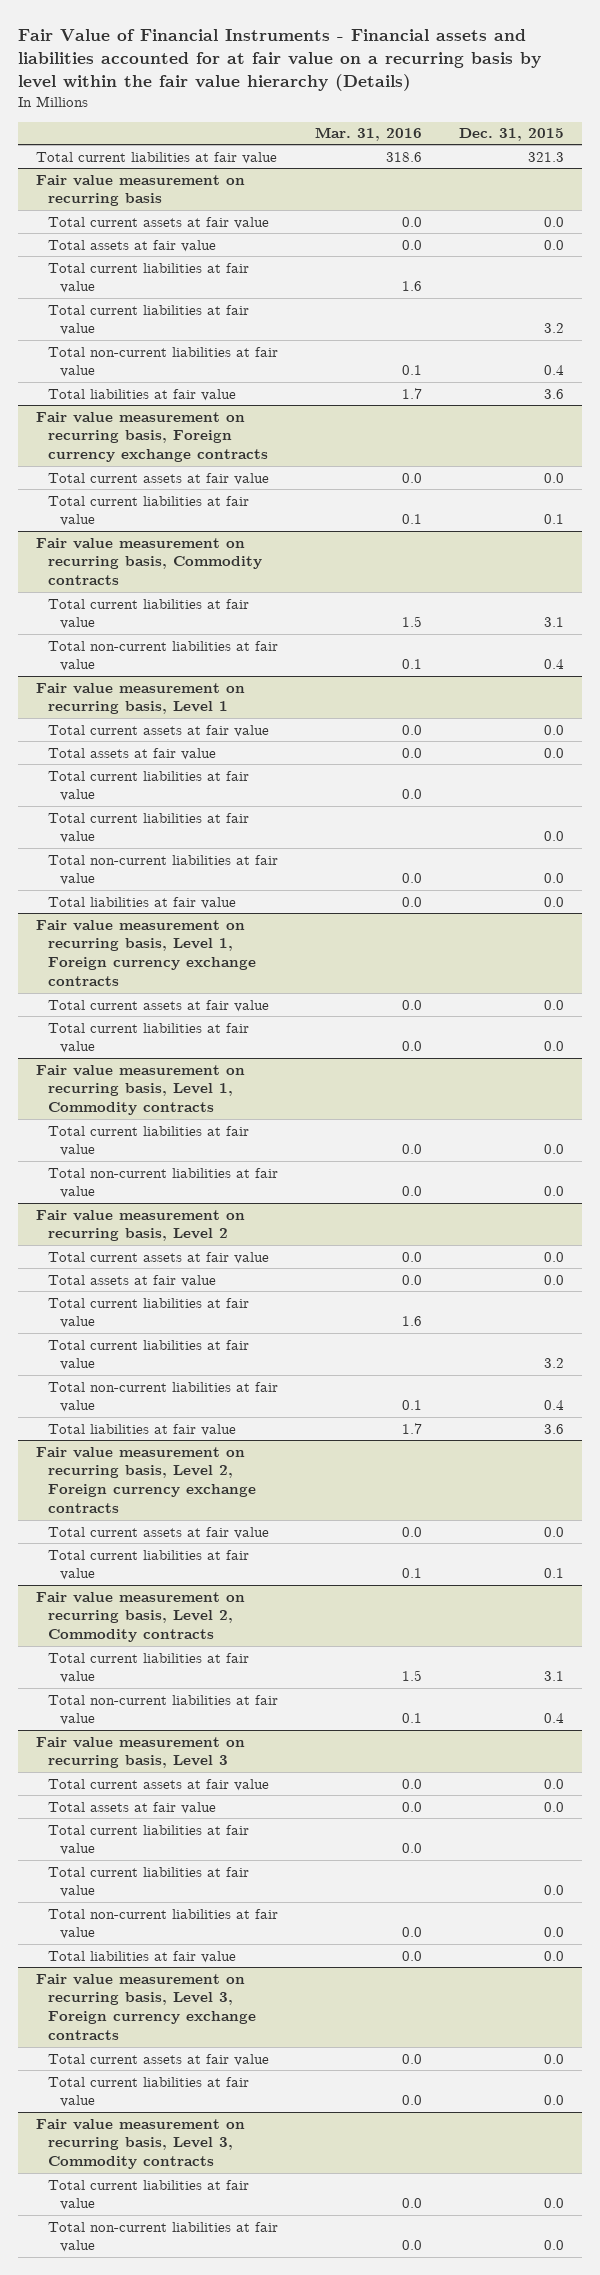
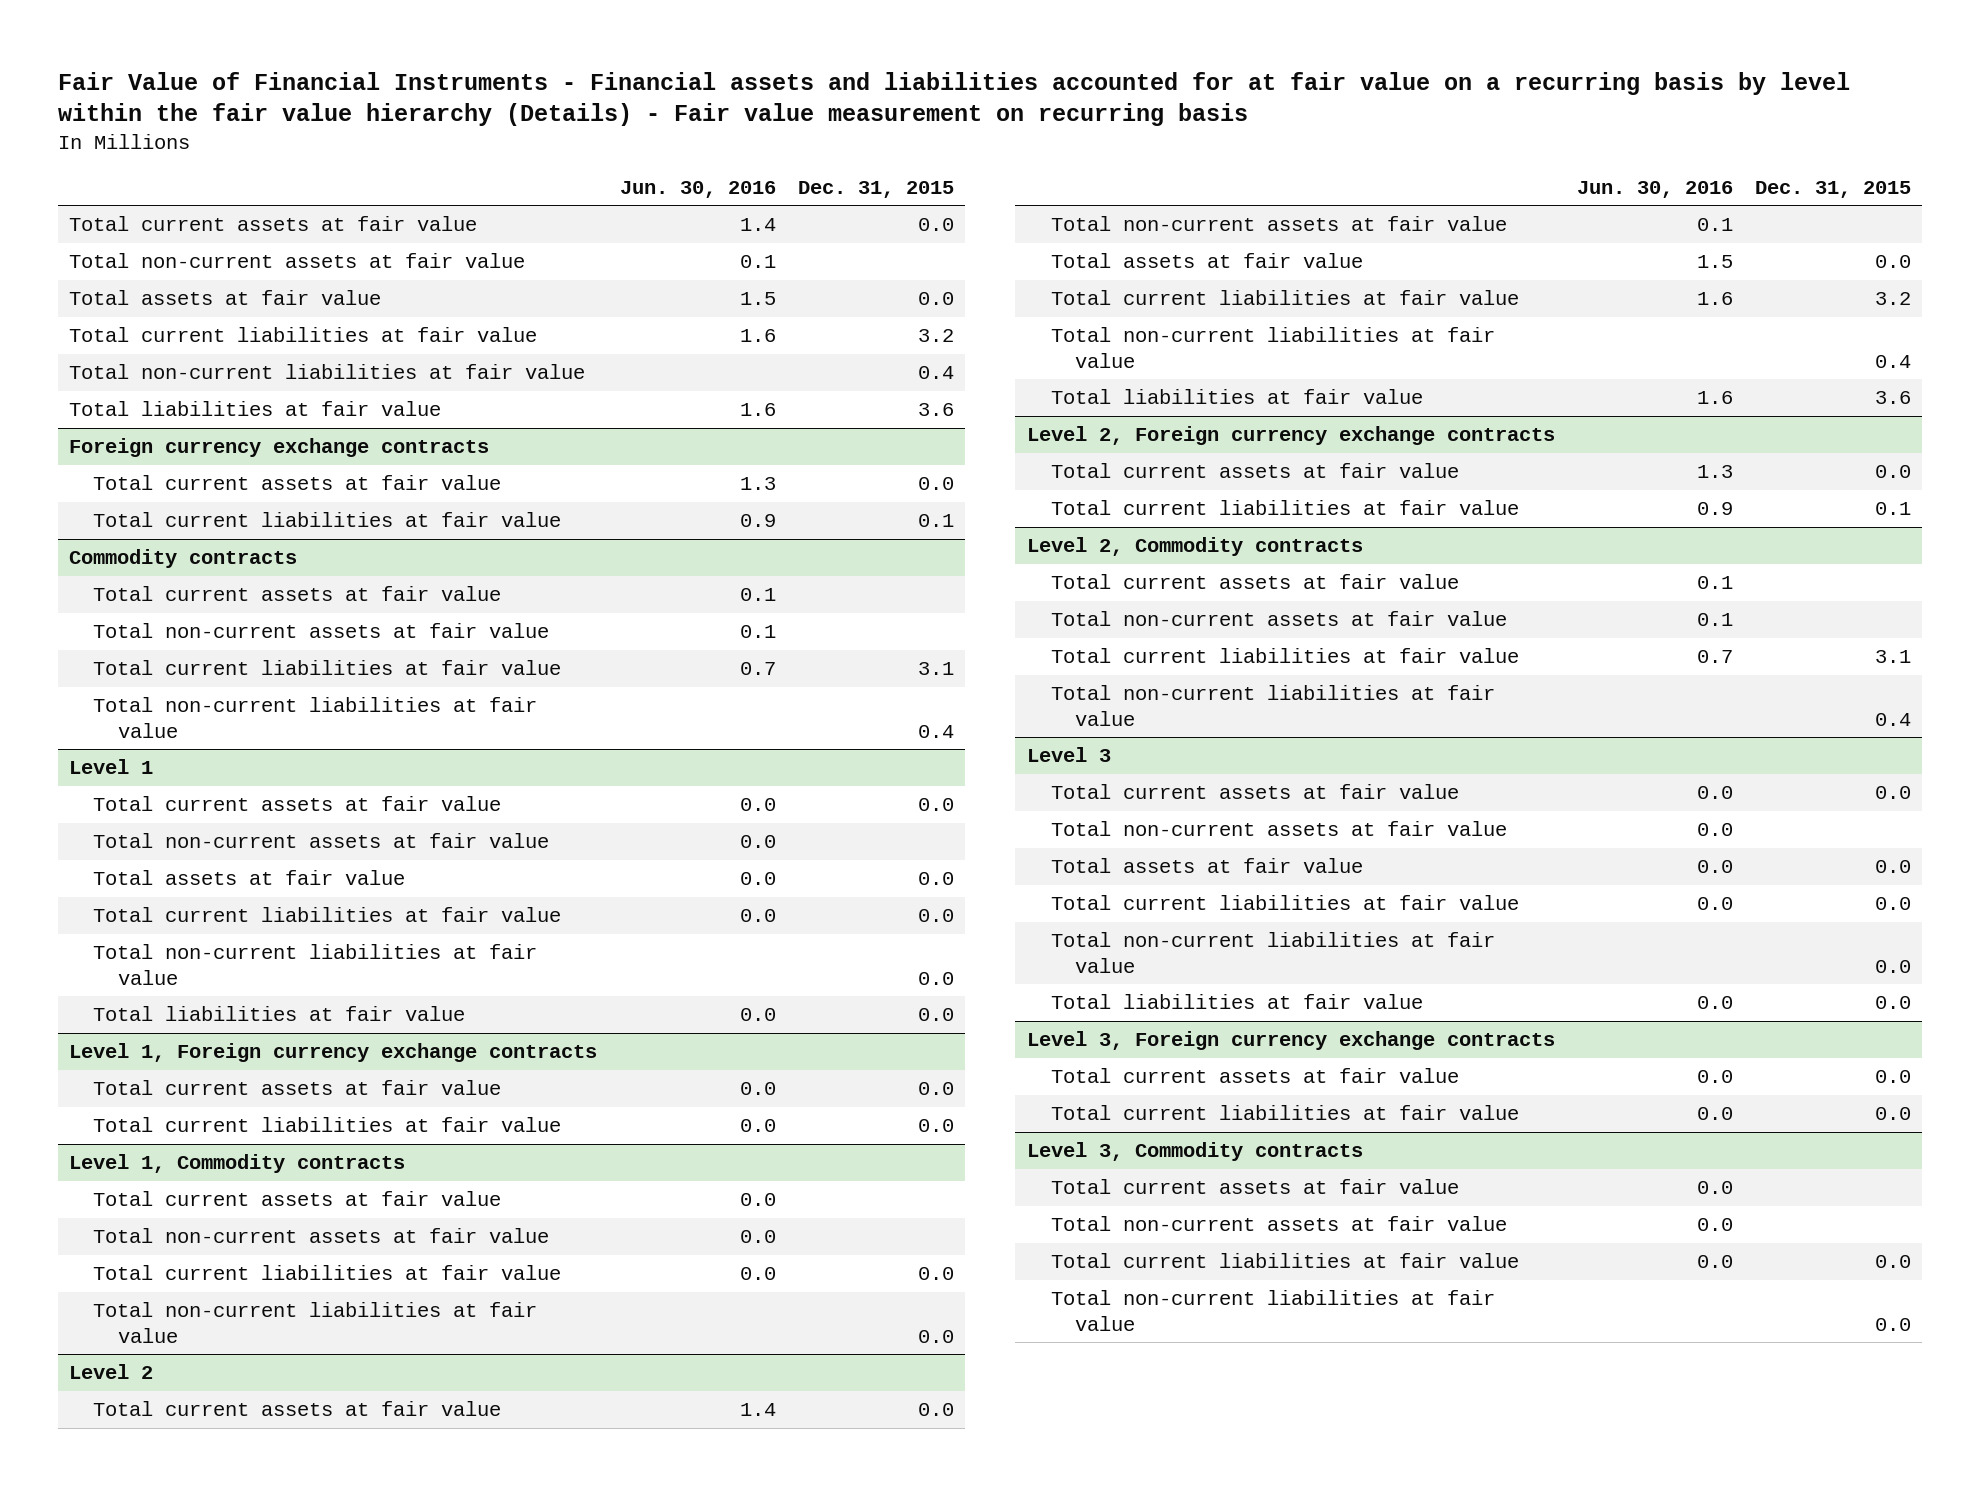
- Fair Value of Financial Instruments - Financial assets and liabilities accounted for at fair value on a recurring basis by level within the fair value hierarchy (Details)
+ Fair Value of Financial Instruments - Financial assets and liabilities accounted for at fair value on a recurring basis by level within the fair value hierarchy (Details) - Fair value measurement on recurring basis
- | Mar. 31, 2016 | Dec. 31, 2015
+ | Jun. 30, 2016 | Dec. 31, 2015
- Total current liabilities at fair value | 318.6 | 321.3
- Fair value measurement on recurring basis
+ Total non-current assets at fair value | 0.1 |
- Total current liabilities at fair value | 1.6 |
- Fair value measurement on recurring basis, Foreign currency exchange contracts
+ Foreign currency exchange contracts
- Fair value measurement on recurring basis, Commodity contracts
+ Commodity contracts
+ Total current assets at fair value | 0.1 |
+ Total non-current assets at fair value | 0.1 |
- Fair value measurement on recurring basis, Level 1
+ Level 1
+ Total non-current assets at fair value | 0.0 |
- Total current liabilities at fair value | 0.0 |
- Fair value measurement on recurring basis, Level 1, Foreign currency exchange contracts
+ Level 1, Foreign currency exchange contracts
- Fair value measurement on recurring basis, Level 1, Commodity contracts
+ Level 1, Commodity contracts
+ Total current assets at fair value | 0.0 |
+ Total non-current assets at fair value | 0.0 |
- Fair value measurement on recurring basis, Level 2
+ Level 2
+ Total non-current assets at fair value | 0.1 |
- Total current liabilities at fair value | 1.6 |
- Fair value measurement on recurring basis, Level 2, Foreign currency exchange contracts
+ Level 2, Foreign currency exchange contracts
- Fair value measurement on recurring basis, Level 2, Commodity contracts
+ Level 2, Commodity contracts
+ Total current assets at fair value | 0.1 |
+ Total non-current assets at fair value | 0.1 |
- Fair value measurement on recurring basis, Level 3
+ Level 3
+ Total non-current assets at fair value | 0.0 |
- Total current liabilities at fair value | 0.0 |
- Fair value measurement on recurring basis, Level 3, Foreign currency exchange contracts
+ Level 3, Foreign currency exchange contracts
- Fair value measurement on recurring basis, Level 3, Commodity contracts
+ Level 3, Commodity contracts
+ Total current assets at fair value | 0.0 |
+ Total non-current assets at fair value | 0.0 |

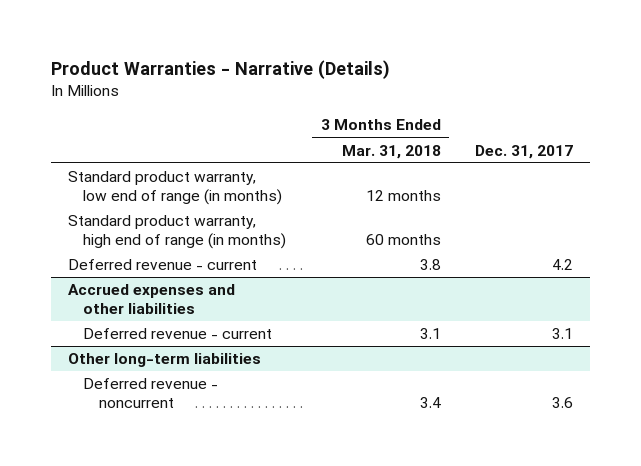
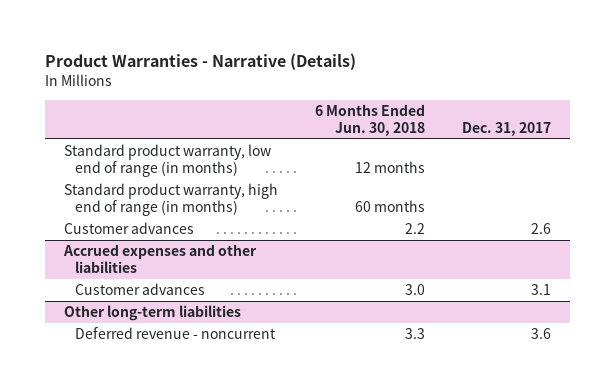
- | 3 Months Ended Mar. 31, 2018 | Dec. 31, 2017
+ | 6 Months Ended Jun. 30, 2018 | Dec. 31, 2017
- Deferred revenue - current | 3.8 | 4.2
+ Customer advances | 2.2 | 2.6
@ Accrued expenses and other liabilities
- Deferred revenue - current | 3.1 | 3.1
+ Customer advances | 3.0 | 3.1

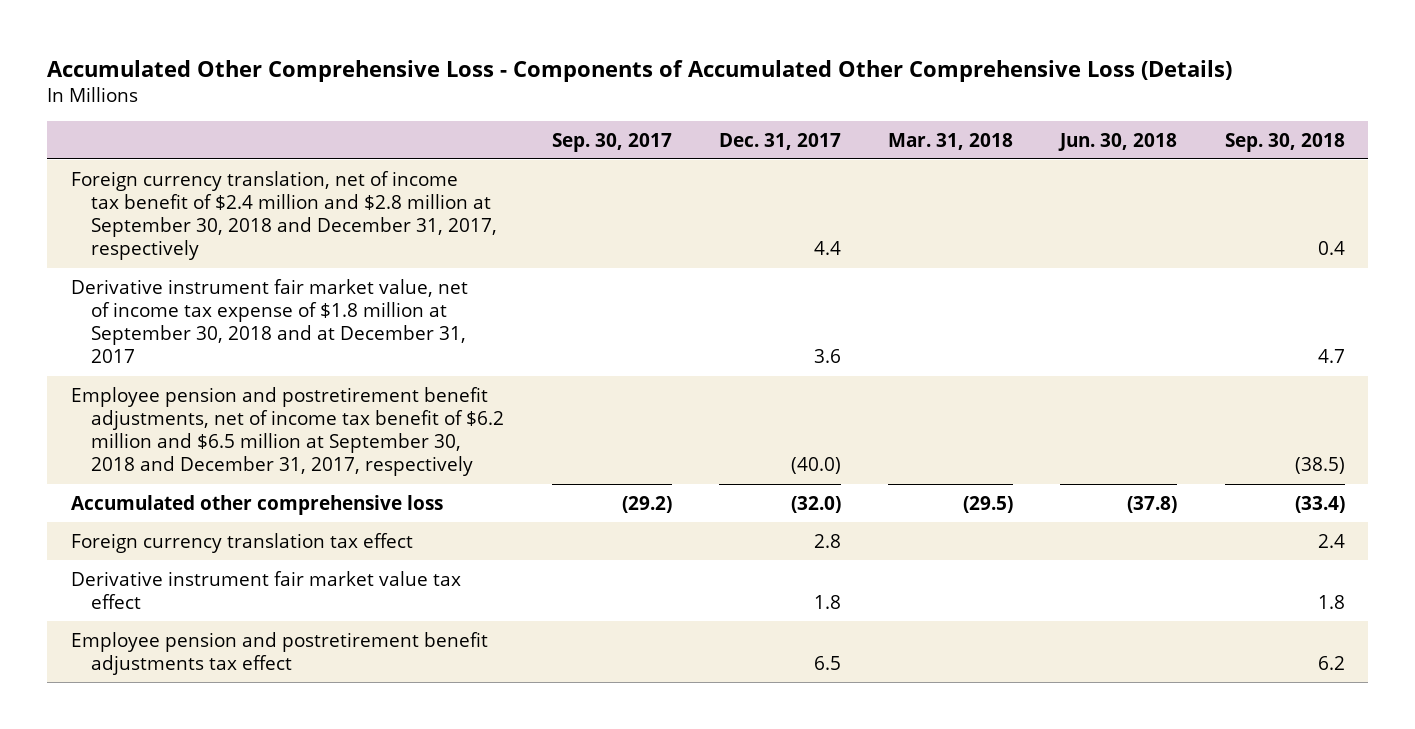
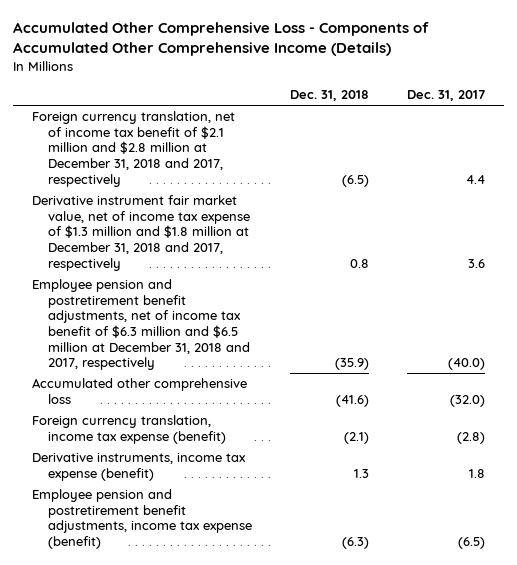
- Accumulated Other Comprehensive Loss - Components of Accumulated Other Comprehensive Loss (Details)
+ Accumulated Other Comprehensive Loss - Components of Accumulated Other Comprehensive Income (Details)
- | Sep. 30, 2017 | Dec. 31, 2017 | Mar. 31, 2018 | Jun. 30, 2018 | Sep. 30, 2018
+ | Dec. 31, 2018 | Dec. 31, 2017
- Foreign currency translation, net of income tax benefit of $2.4 million and $2.8 million at September 30, 2018 and December 31, 2017, respectively | | 4.4 | | | 0.4
- Derivative instrument fair market value, net of income tax expense of $1.8 million at September 30, 2018 and at December 31, 2017 | | 3.6 | | | 4.7
- Employee pension and postretirement benefit adjustments, net of income tax benefit of $6.2 million and $6.5 million at September 30, 2018 and December 31, 2017, respectively | | (40.0) | | | (38.5)
+ Foreign currency translation, net of income tax benefit of $2.1 million and $2.8 million at December 31, 2018 and 2017, respectively | (6.5) | 4.4
+ Derivative instrument fair market value, net of income tax expense of $1.3 million and $1.8 million at December 31, 2018 and 2017, respectively | 0.8 | 3.6
+ Employee pension and postretirement benefit adjustments, net of income tax benefit of $6.3 million and $6.5 million at December 31, 2018 and 2017, respectively | (35.9) | (40.0)
- Foreign currency translation tax effect | | 2.8 | | | 2.4
- Derivative instrument fair market value tax effect | | 1.8 | | | 1.8
- Employee pension and postretirement benefit adjustments tax effect | | 6.5 | | | 6.2
+ Foreign currency translation, income tax expense (benefit) | (2.1) | (2.8)
+ Derivative instruments, income tax expense (benefit) | 1.3 | 1.8
+ Employee pension and postretirement benefit adjustments, income tax expense (benefit) | (6.3) | (6.5)

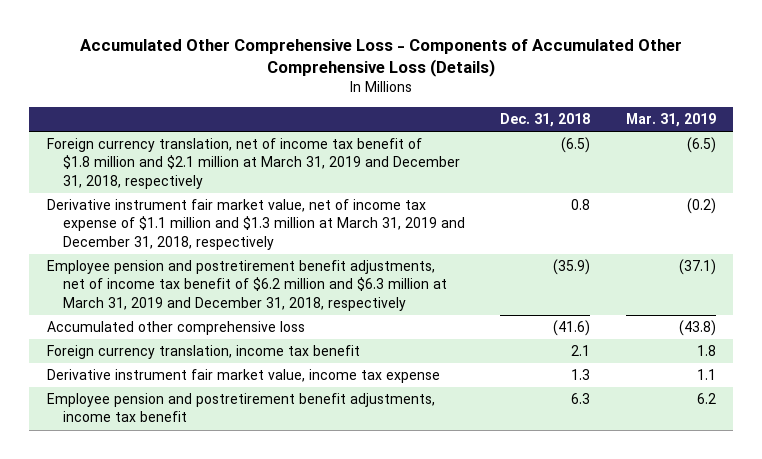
- Accumulated Other Comprehensive Loss - Components of Accumulated Other Comprehensive Income (Details)
+ Accumulated Other Comprehensive Loss - Components of Accumulated Other Comprehensive Loss (Details)
- | Dec. 31, 2018 | Dec. 31, 2017
+ | Dec. 31, 2018 | Mar. 31, 2019
- Foreign currency translation, net of income tax benefit of $2.1 million and $2.8 million at December 31, 2018 and 2017, respectively | (6.5) | 4.4
- Derivative instrument fair market value, net of income tax expense of $1.3 million and $1.8 million at December 31, 2018 and 2017, respectively | 0.8 | 3.6
- Employee pension and postretirement benefit adjustments, net of income tax benefit of $6.3 million and $6.5 million at December 31, 2018 and 2017, respectively | (35.9) | (40.0)
+ Foreign currency translation, net of income tax benefit of $1.8 million and $2.1 million at March 31, 2019 and December 31, 2018, respectively | (6.5) | (6.5)
+ Derivative instrument fair market value, net of income tax expense of $1.1 million and $1.3 million at March 31, 2019 and December 31, 2018, respectively | 0.8 | (0.2)
+ Employee pension and postretirement benefit adjustments, net of income tax benefit of $6.2 million and $6.3 million at March 31, 2019 and December 31, 2018, respectively | (35.9) | (37.1)
- Foreign currency translation, income tax expense (benefit) | (2.1) | (2.8)
- Derivative instruments, income tax expense (benefit) | 1.3 | 1.8
- Employee pension and postretirement benefit adjustments, income tax expense (benefit) | (6.3) | (6.5)
+ Foreign currency translation, income tax benefit | 2.1 | 1.8
+ Derivative instrument fair market value, income tax expense | 1.3 | 1.1
+ Employee pension and postretirement benefit adjustments, income tax benefit | 6.3 | 6.2

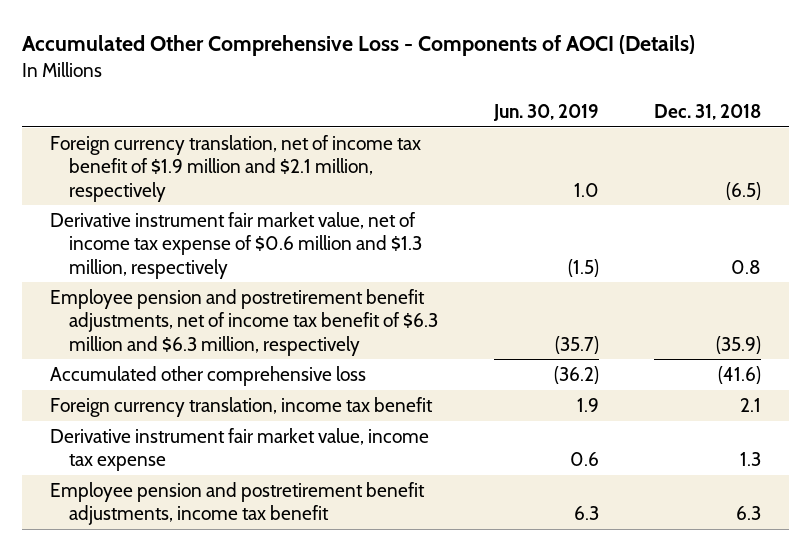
- Accumulated Other Comprehensive Loss - Components of Accumulated Other Comprehensive Loss (Details)
+ Accumulated Other Comprehensive Loss - Components of AOCI (Details)
- | Dec. 31, 2018 | Mar. 31, 2019
+ | Jun. 30, 2019 | Dec. 31, 2018
- Foreign currency translation, net of income tax benefit of $1.8 million and $2.1 million at March 31, 2019 and December 31, 2018, respectively | (6.5) | (6.5)
- Derivative instrument fair market value, net of income tax expense of $1.1 million and $1.3 million at March 31, 2019 and December 31, 2018, respectively | 0.8 | (0.2)
- Employee pension and postretirement benefit adjustments, net of income tax benefit of $6.2 million and $6.3 million at March 31, 2019 and December 31, 2018, respectively | (35.9) | (37.1)
+ Foreign currency translation, net of income tax benefit of $1.9 million and $2.1 million, respectively | 1.0 | (6.5)
+ Derivative instrument fair market value, net of income tax expense of $0.6 million and $1.3 million, respectively | (1.5) | 0.8
+ Employee pension and postretirement benefit adjustments, net of income tax benefit of $6.3 million and $6.3 million, respectively | (35.7) | (35.9)

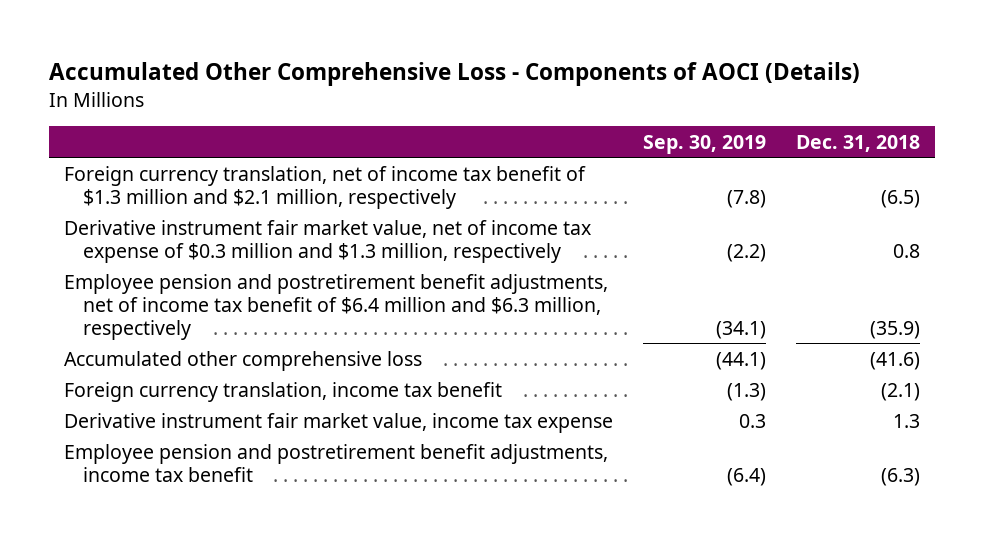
- | Jun. 30, 2019 | Dec. 31, 2018
+ | Sep. 30, 2019 | Dec. 31, 2018
- Foreign currency translation, net of income tax benefit of $1.9 million and $2.1 million, respectively | 1.0 | (6.5)
- Derivative instrument fair market value, net of income tax expense of $0.6 million and $1.3 million, respectively | (1.5) | 0.8
- Employee pension and postretirement benefit adjustments, net of income tax benefit of $6.3 million and $6.3 million, respectively | (35.7) | (35.9)
+ Foreign currency translation, net of income tax benefit of $1.3 million and $2.1 million, respectively | (7.8) | (6.5)
+ Derivative instrument fair market value, net of income tax expense of $0.3 million and $1.3 million, respectively | (2.2) | 0.8
+ Employee pension and postretirement benefit adjustments, net of income tax benefit of $6.4 million and $6.3 million, respectively | (34.1) | (35.9)
- Foreign currency translation, income tax benefit | 1.9 | 2.1
+ Foreign currency translation, income tax benefit | (1.3) | (2.1)
- Employee pension and postretirement benefit adjustments, income tax benefit | 6.3 | 6.3
+ Employee pension and postretirement benefit adjustments, income tax benefit | (6.4) | (6.3)

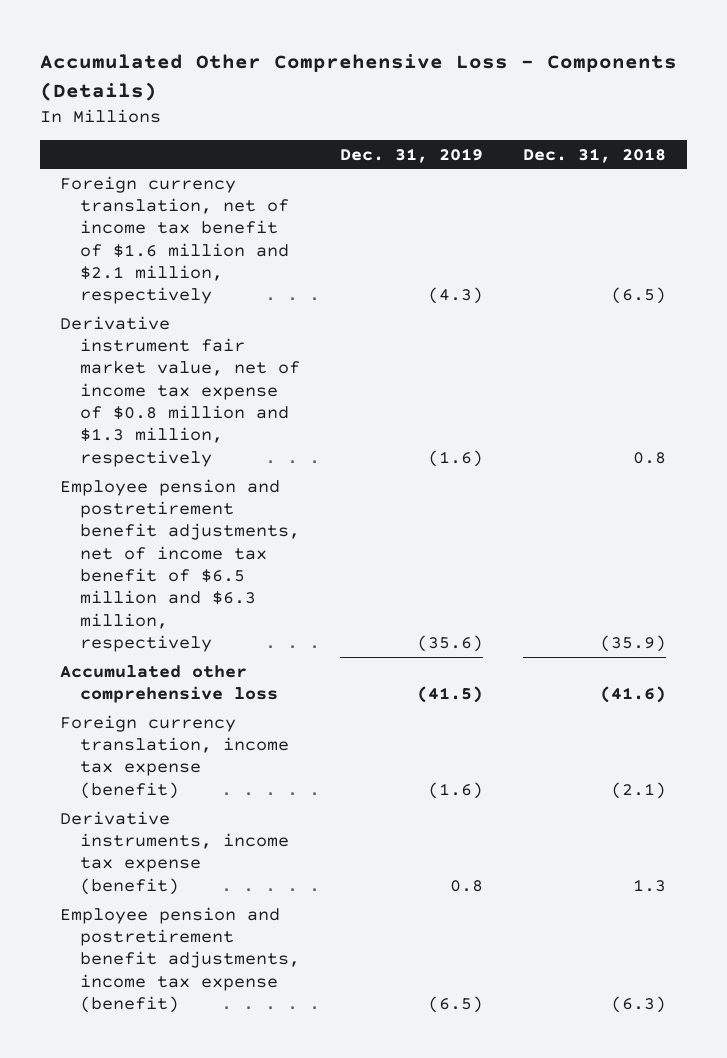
- Accumulated Other Comprehensive Loss - Components of AOCI (Details)
+ Accumulated Other Comprehensive Loss - Components (Details)
- | Sep. 30, 2019 | Dec. 31, 2018
+ | Dec. 31, 2019 | Dec. 31, 2018
- Foreign currency translation, net of income tax benefit of $1.3 million and $2.1 million, respectively | (7.8) | (6.5)
- Derivative instrument fair market value, net of income tax expense of $0.3 million and $1.3 million, respectively | (2.2) | 0.8
- Employee pension and postretirement benefit adjustments, net of income tax benefit of $6.4 million and $6.3 million, respectively | (34.1) | (35.9)
+ Foreign currency translation, net of income tax benefit of $1.6 million and $2.1 million, respectively | (4.3) | (6.5)
+ Derivative instrument fair market value, net of income tax expense of $0.8 million and $1.3 million, respectively | (1.6) | 0.8
+ Employee pension and postretirement benefit adjustments, net of income tax benefit of $6.5 million and $6.3 million, respectively | (35.6) | (35.9)
- Foreign currency translation, income tax benefit | (1.3) | (2.1)
- Derivative instrument fair market value, income tax expense | 0.3 | 1.3
- Employee pension and postretirement benefit adjustments, income tax benefit | (6.4) | (6.3)
+ Foreign currency translation, income tax expense (benefit) | (1.6) | (2.1)
+ Derivative instruments, income tax expense (benefit) | 0.8 | 1.3
+ Employee pension and postretirement benefit adjustments, income tax expense (benefit) | (6.5) | (6.3)

